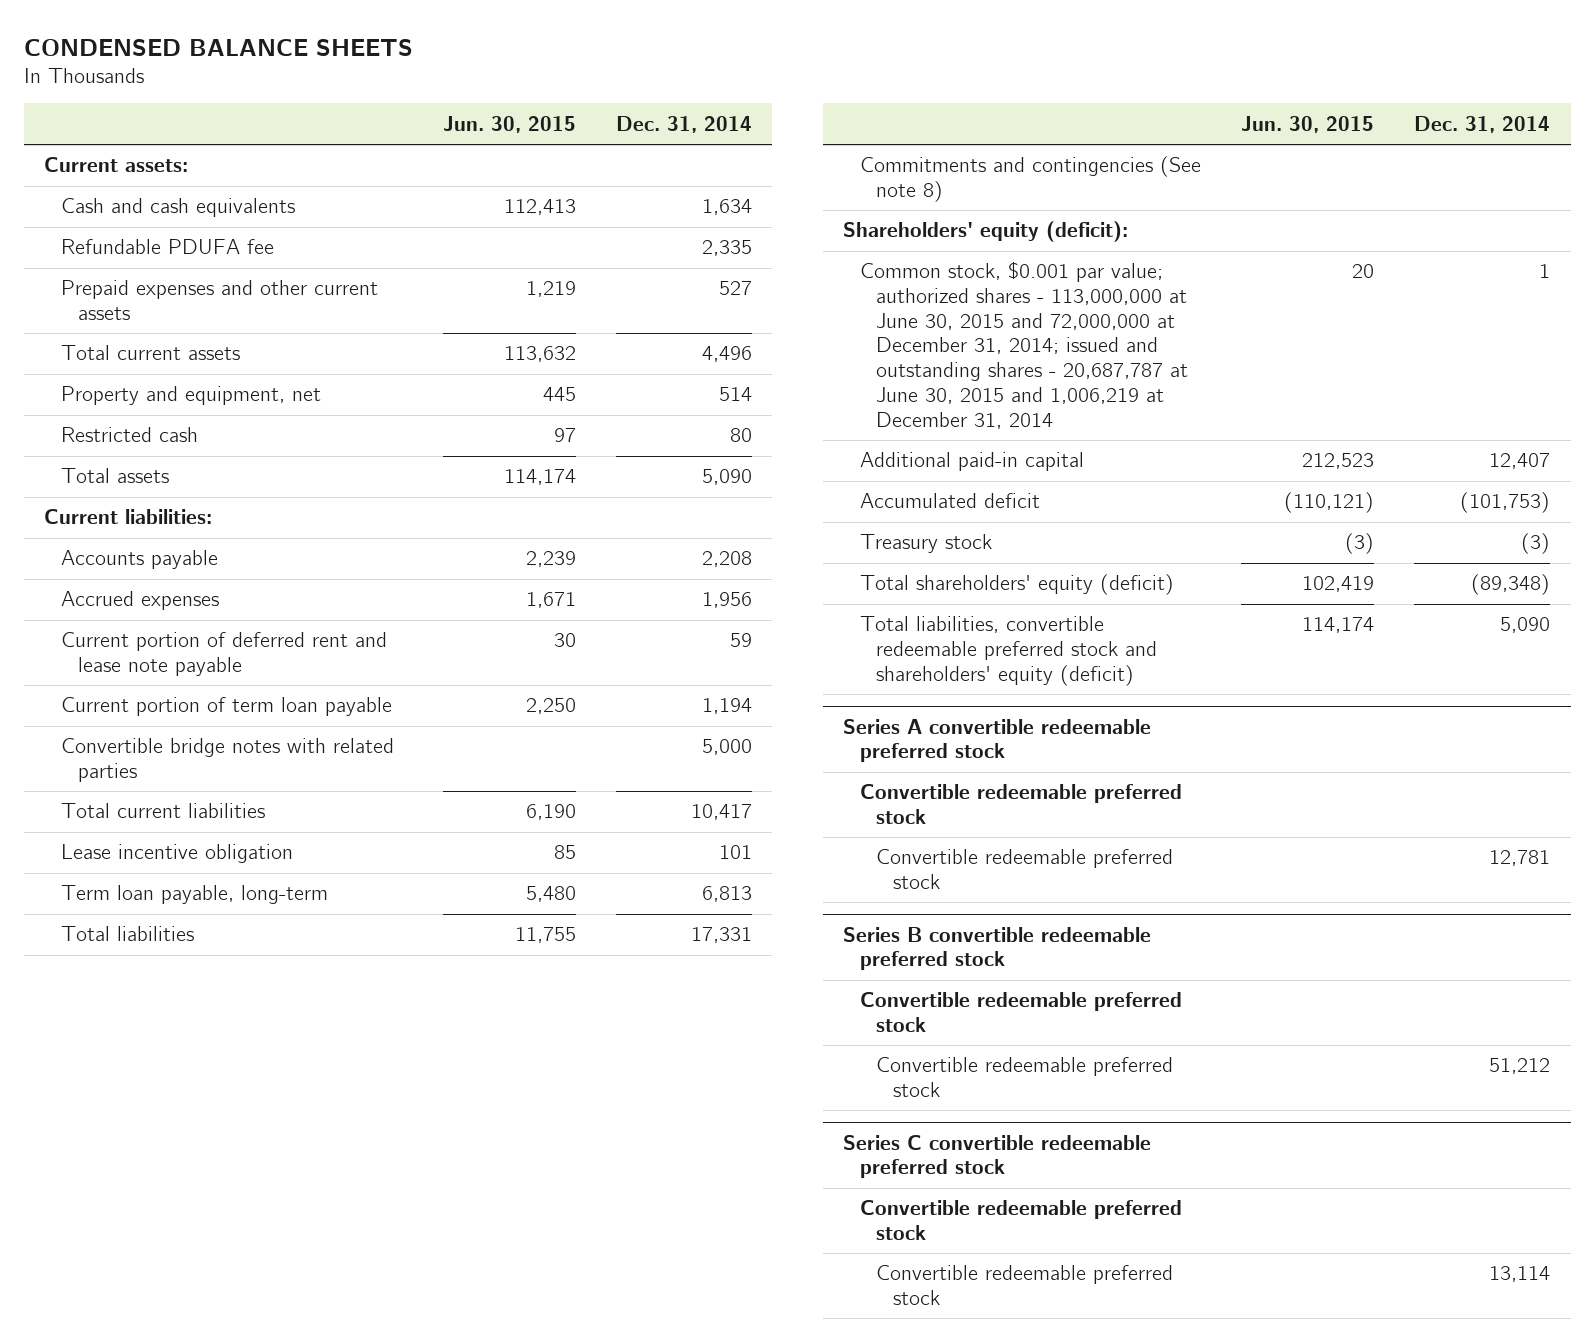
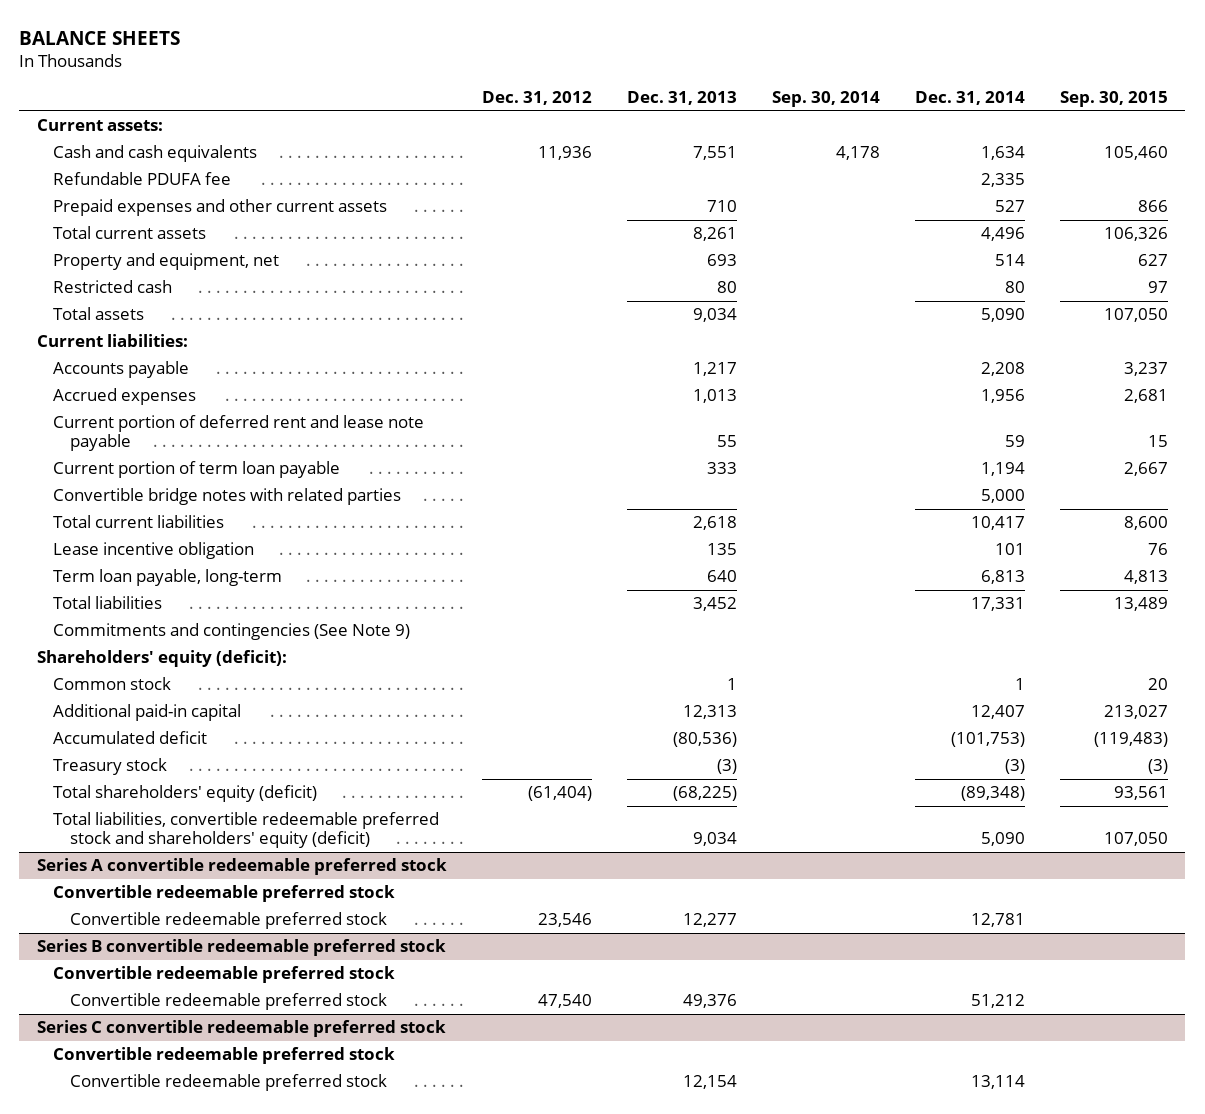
- CONDENSED BALANCE SHEETS
+ BALANCE SHEETS
- | Jun. 30, 2015 | Dec. 31, 2014
+ | Dec. 31, 2012 | Dec. 31, 2013 | Sep. 30, 2014 | Dec. 31, 2014 | Sep. 30, 2015
- Commitments and contingencies (See note 8)
+ Commitments and contingencies (See Note 9)
- Common stock, $0.001 par value; authorized shares - 113,000,000 at June 30, 2015 and 72,000,000 at December 31, 2014; issued and outstanding shares - 20,687,787 at June 30, 2015 and 1,006,219 at December 31, 2014 | 20 | 1
+ Common stock | | 1 | | 1 | 20

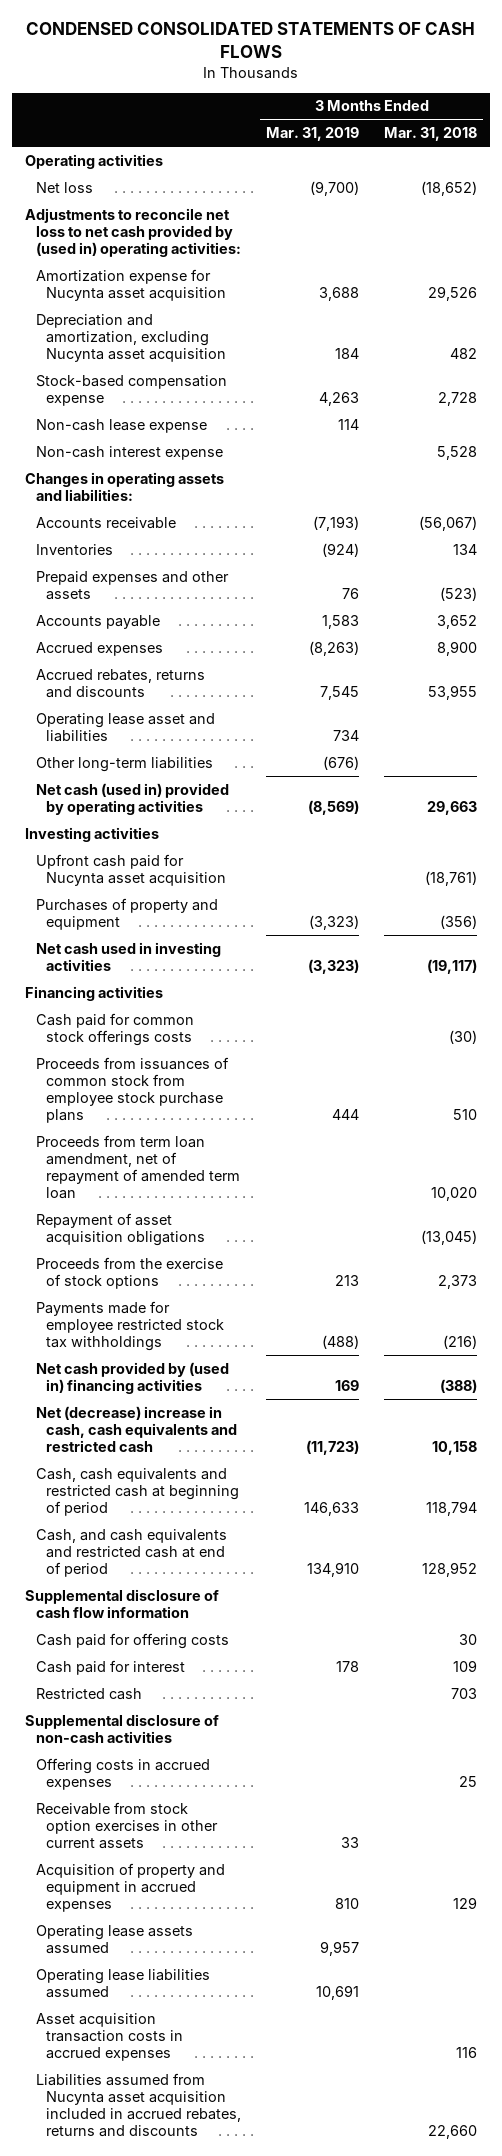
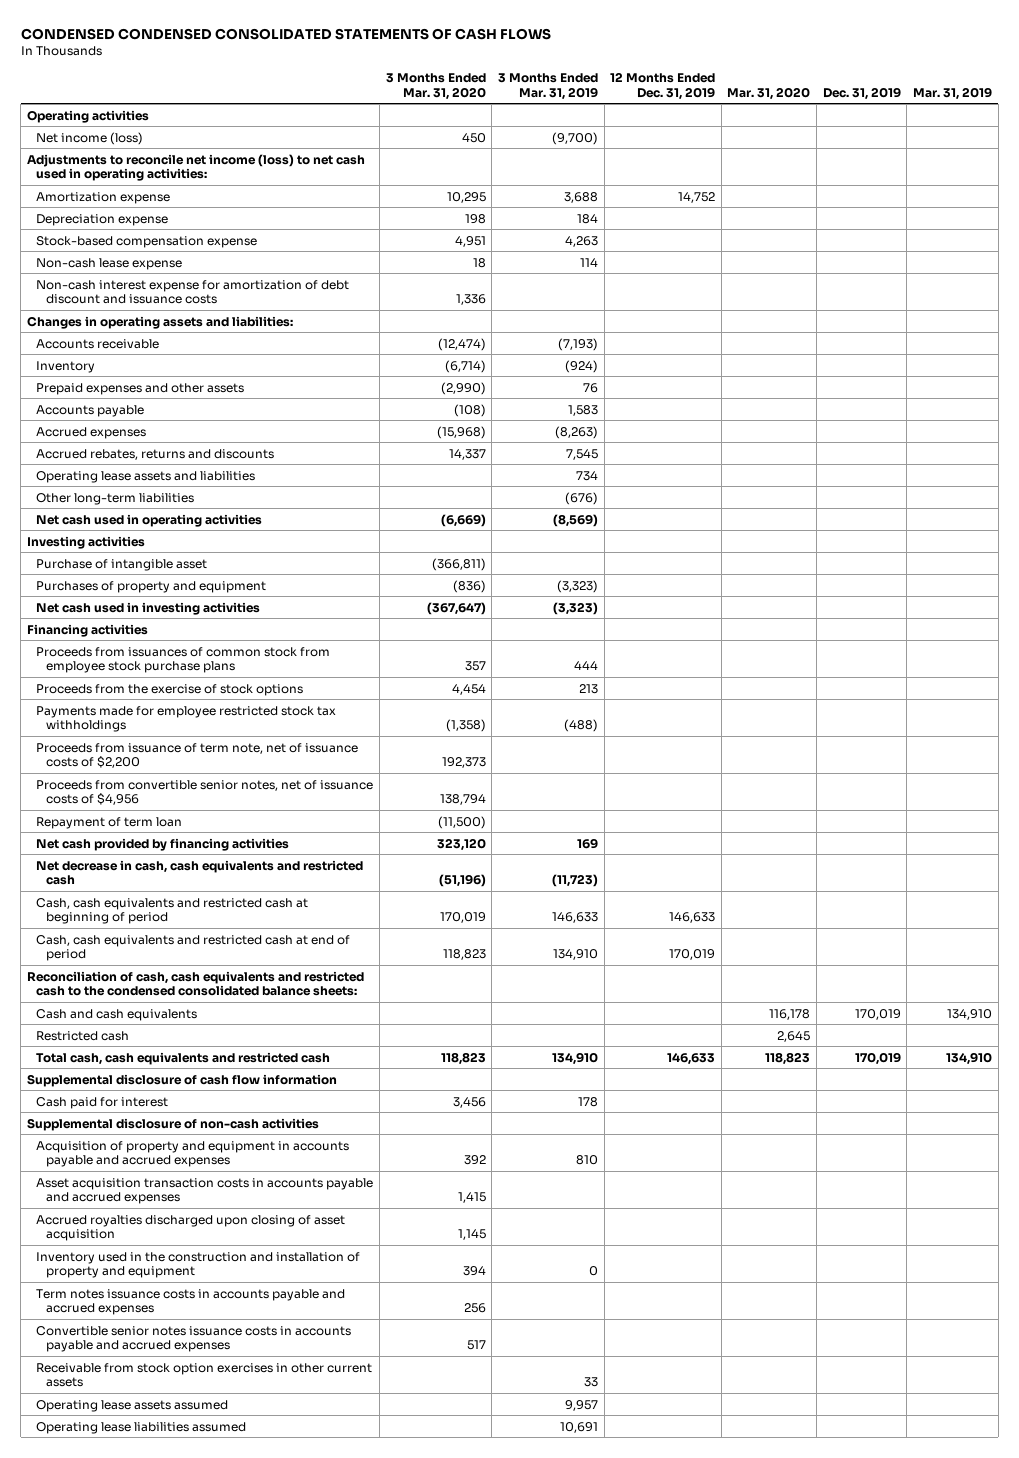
- CONDENSED CONSOLIDATED STATEMENTS OF CASH FLOWS
+ CONDENSED CONDENSED CONSOLIDATED STATEMENTS OF CASH FLOWS
- | 3 Months Ended Mar. 31, 2019 | 3 Months Ended Mar. 31, 2018
+ | 3 Months Ended Mar. 31, 2020 | 3 Months Ended Mar. 31, 2019 | 12 Months Ended Dec. 31, 2019 | Mar. 31, 2020 | Dec. 31, 2019 | Mar. 31, 2019
- Net loss | (9,700) | (18,652)
- Adjustments to reconcile net loss to net cash provided by (used in) operating activities:
- Amortization expense for Nucynta asset acquisition | 3,688 | 29,526
- Depreciation and amortization, excluding Nucynta asset acquisition | 184 | 482
+ Net income (loss) | 450 | (9,700) | | | |
+ Adjustments to reconcile net income (loss) to net cash used in operating activities:
+ Amortization expense | 10,295 | 3,688 | 14,752 | | |
+ Depreciation expense | 198 | 184 | | | |
- Non-cash interest expense | | 5,528
+ Non-cash interest expense for amortization of debt discount and issuance costs | 1,336 | | | | |
- Inventories | (924) | 134
+ Inventory | (6,714) | (924) | | | |
- Operating lease asset and liabilities | 734 |
+ Operating lease assets and liabilities | | 734 | | | |
- Net cash (used in) provided by operating activities | (8,569) | 29,663
+ Net cash used in operating activities | (6,669) | (8,569) | | | |
- Upfront cash paid for Nucynta asset acquisition | | (18,761)
+ Purchase of intangible asset | (366,811) | | | | |
- Cash paid for common stock offerings costs | | (30)
- Proceeds from term loan amendment, net of repayment of amended term loan | | 10,020
- Repayment of asset acquisition obligations | | (13,045)
- Net cash provided by (used in) financing activities | 169 | (388)
- Net (decrease) increase in cash, cash equivalents and restricted cash | (11,723) | 10,158
+ Proceeds from issuance of term note, net of issuance costs of $2,200 | 192,373 | | | | |
+ Proceeds from convertible senior notes, net of issuance costs of $4,956 | 138,794 | | | | |
+ Repayment of term loan | (11,500) | | | | |
+ Net cash provided by financing activities | 323,120 | 169 | | | |
+ Net decrease in cash, cash equivalents and restricted cash | (51,196) | (11,723) | | | |
- Cash, and cash equivalents and restricted cash at end of period | 134,910 | 128,952
+ Cash, cash equivalents and restricted cash at end of period | 118,823 | 134,910 | 170,019 | | |
+ Reconciliation of cash, cash equivalents and restricted cash to the condensed consolidated balance sheets:
+ Cash and cash equivalents | | | | 116,178 | 170,019 | 134,910
moved up: Restricted cash | | | | 2,645 | |
+ Total cash, cash equivalents and restricted cash | 118,823 | 134,910 | 146,633 | 118,823 | 170,019 | 134,910
- Cash paid for offering costs | | 30
- Offering costs in accrued expenses | | 25
+ Acquisition of property and equipment in accounts payable and accrued expenses | 392 | 810 | | | |
+ Asset acquisition transaction costs in accounts payable and accrued expenses | 1,415 | | | | |
+ Accrued royalties discharged upon closing of asset acquisition | 1,145 | | | | |
+ Inventory used in the construction and installation of property and equipment | 394 | 0 | | | |
+ Term notes issuance costs in accounts payable and accrued expenses | 256 | | | | |
+ Convertible senior notes issuance costs in accounts payable and accrued expenses | 517 | | | | |
- Acquisition of property and equipment in accrued expenses | 810 | 129
- Asset acquisition transaction costs in accrued expenses | | 116
- Liabilities assumed from Nucynta asset acquisition included in accrued rebates, returns and discounts | | 22,660

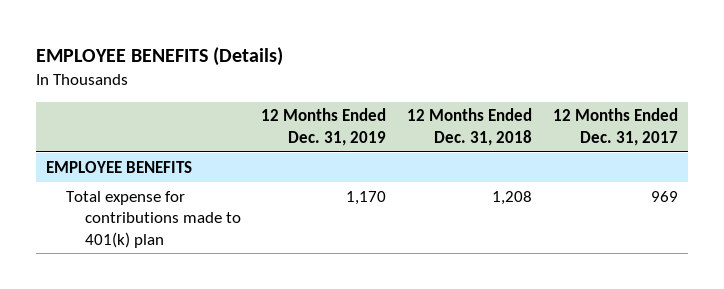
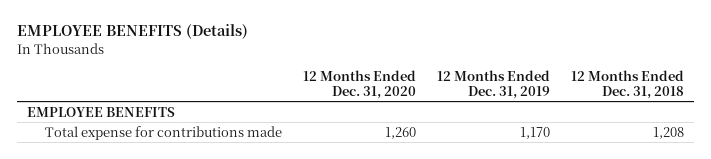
- | 12 Months Ended Dec. 31, 2019 | 12 Months Ended Dec. 31, 2018 | 12 Months Ended Dec. 31, 2017
+ | 12 Months Ended Dec. 31, 2020 | 12 Months Ended Dec. 31, 2019 | 12 Months Ended Dec. 31, 2018
- Total expense for contributions made to 401(k) plan | 1,170 | 1,208 | 969
+ Total expense for contributions made | 1,260 | 1,170 | 1,208

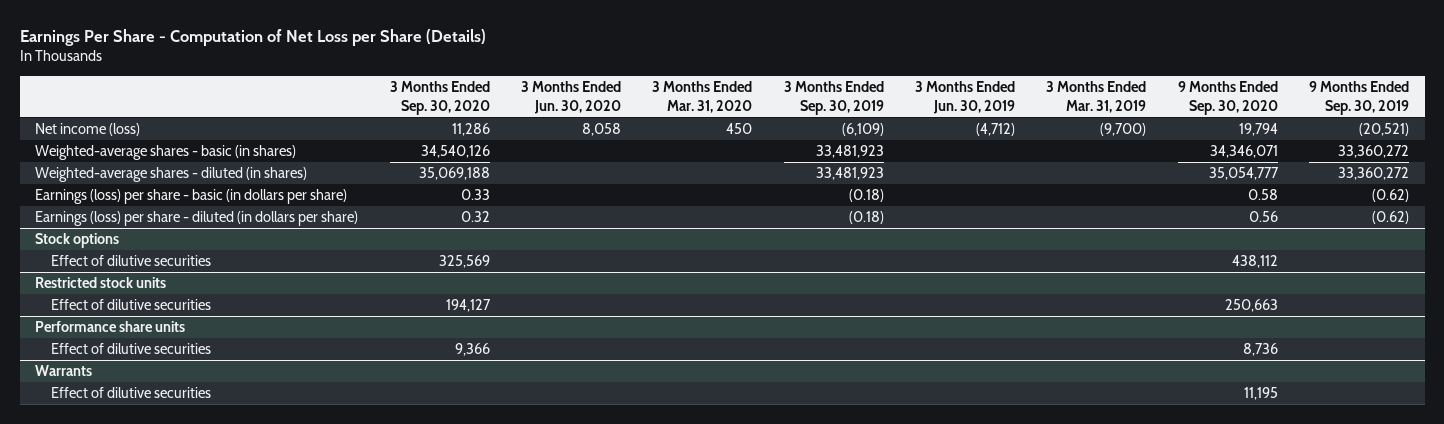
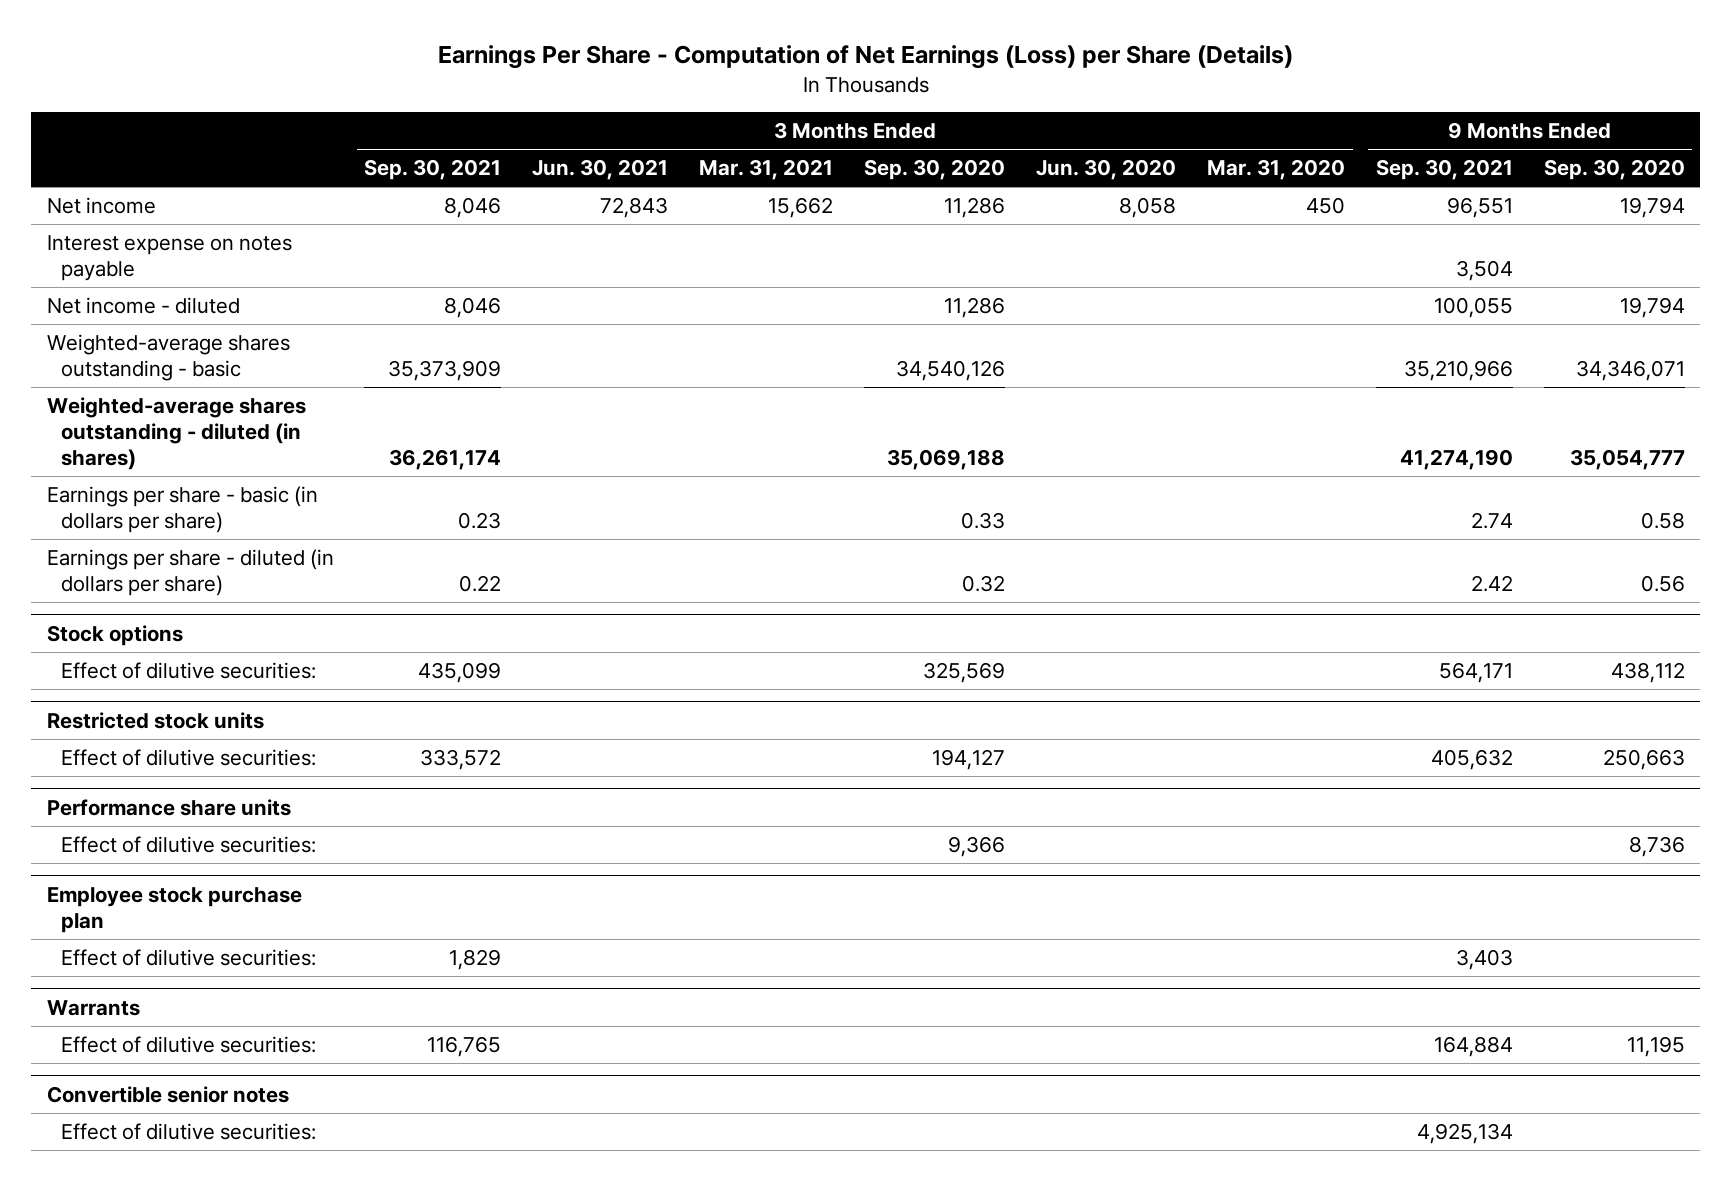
- Earnings Per Share - Computation of Net Loss per Share (Details)
+ Earnings Per Share - Computation of Net Earnings (Loss) per Share (Details)
- | 3 Months Ended Sep. 30, 2020 | 3 Months Ended Jun. 30, 2020 | 3 Months Ended Mar. 31, 2020 | 3 Months Ended Sep. 30, 2019 | 3 Months Ended Jun. 30, 2019 | 3 Months Ended Mar. 31, 2019 | 9 Months Ended Sep. 30, 2020 | 9 Months Ended Sep. 30, 2019
+ | 3 Months Ended Sep. 30, 2021 | 3 Months Ended Jun. 30, 2021 | 3 Months Ended Mar. 31, 2021 | 3 Months Ended Sep. 30, 2020 | 3 Months Ended Jun. 30, 2020 | 3 Months Ended Mar. 31, 2020 | 9 Months Ended Sep. 30, 2021 | 9 Months Ended Sep. 30, 2020
- Net income (loss) | 11,286 | 8,058 | 450 | (6,109) | (4,712) | (9,700) | 19,794 | (20,521)
- Weighted-average shares - basic (in shares) | 34,540,126 | | | 33,481,923 | | | 34,346,071 | 33,360,272
- Weighted-average shares - diluted (in shares) | 35,069,188 | | | 33,481,923 | | | 35,054,777 | 33,360,272
- Earnings (loss) per share - basic (in dollars per share) | 0.33 | | | (0.18) | | | 0.58 | (0.62)
- Earnings (loss) per share - diluted (in dollars per share) | 0.32 | | | (0.18) | | | 0.56 | (0.62)
+ Net income | 8,046 | 72,843 | 15,662 | 11,286 | 8,058 | 450 | 96,551 | 19,794
+ Interest expense on notes payable | | | | | | | 3,504 |
+ Net income - diluted | 8,046 | | | 11,286 | | | 100,055 | 19,794
+ Weighted-average shares outstanding - basic | 35,373,909 | | | 34,540,126 | | | 35,210,966 | 34,346,071
+ Weighted-average shares outstanding - diluted (in shares) | 36,261,174 | | | 35,069,188 | | | 41,274,190 | 35,054,777
+ Earnings per share - basic (in dollars per share) | 0.23 | | | 0.33 | | | 2.74 | 0.58
+ Earnings per share - diluted (in dollars per share) | 0.22 | | | 0.32 | | | 2.42 | 0.56
@ Stock options
- Effect of dilutive securities | 325,569 | | | | | | 438,112 |
+ Effect of dilutive securities: | 435,099 | | | 325,569 | | | 564,171 | 438,112
@ Restricted stock units
- Effect of dilutive securities | 194,127 | | | | | | 250,663 |
+ Effect of dilutive securities: | 333,572 | | | 194,127 | | | 405,632 | 250,663
@ Performance share units
- Effect of dilutive securities | 9,366 | | | | | | 8,736 |
+ Effect of dilutive securities: | | | | 9,366 | | | | 8,736
+ Employee stock purchase plan
+ Effect of dilutive securities: | 1,829 | | | | | | 3,403 |
@ Warrants
- Effect of dilutive securities | | | | | | | 11,195 |
+ Effect of dilutive securities: | 116,765 | | | | | | 164,884 | 11,195
+ Convertible senior notes
+ Effect of dilutive securities: | | | | | | | 4,925,134 |

